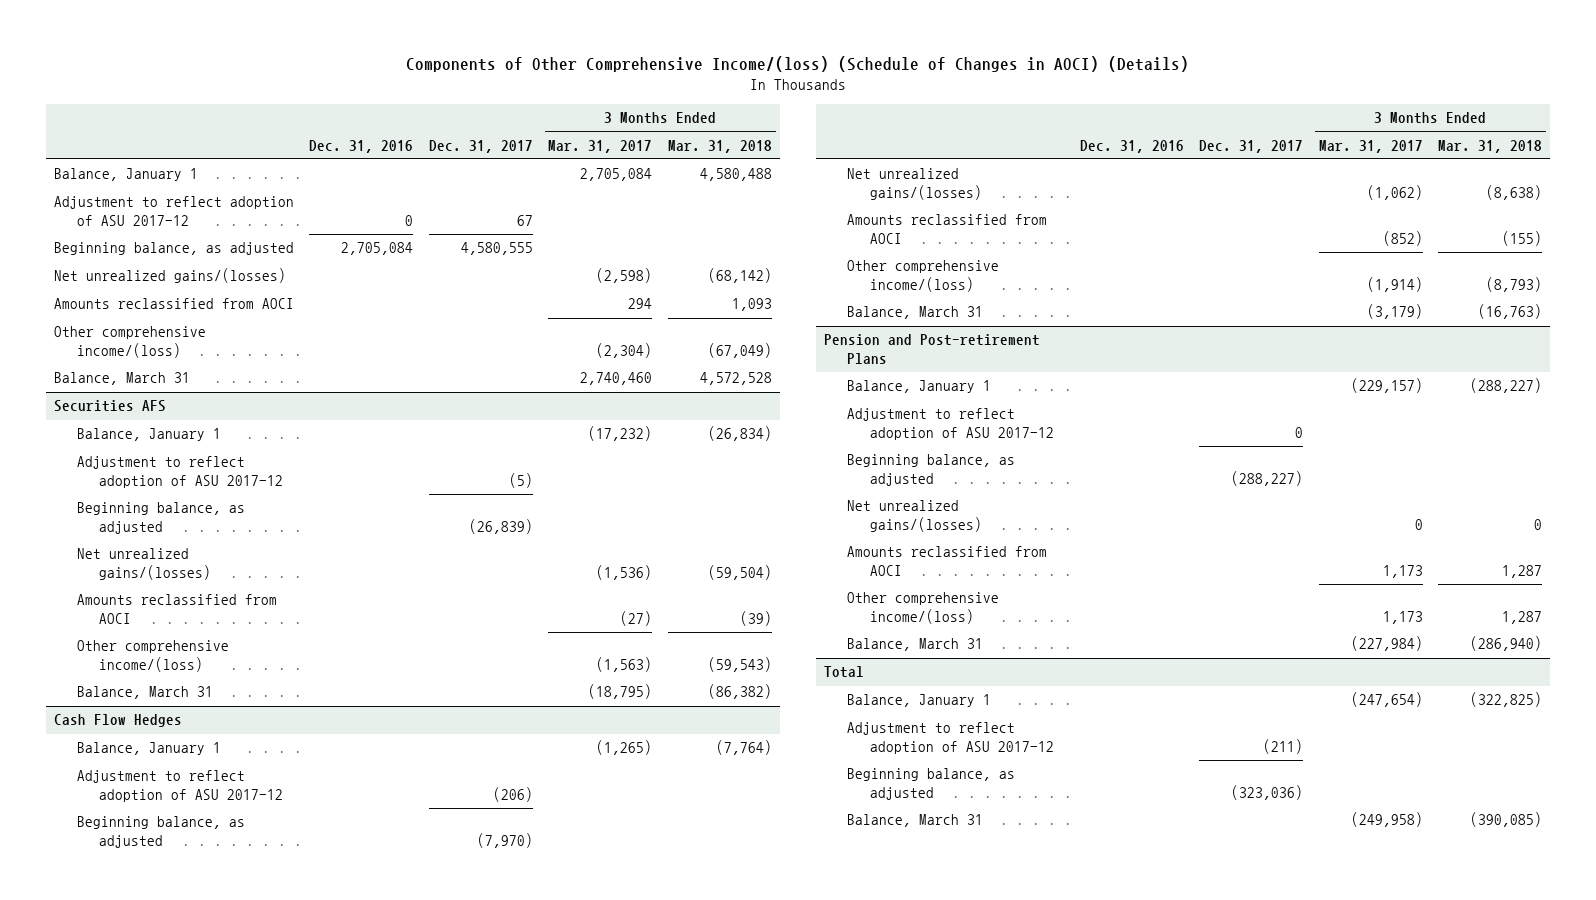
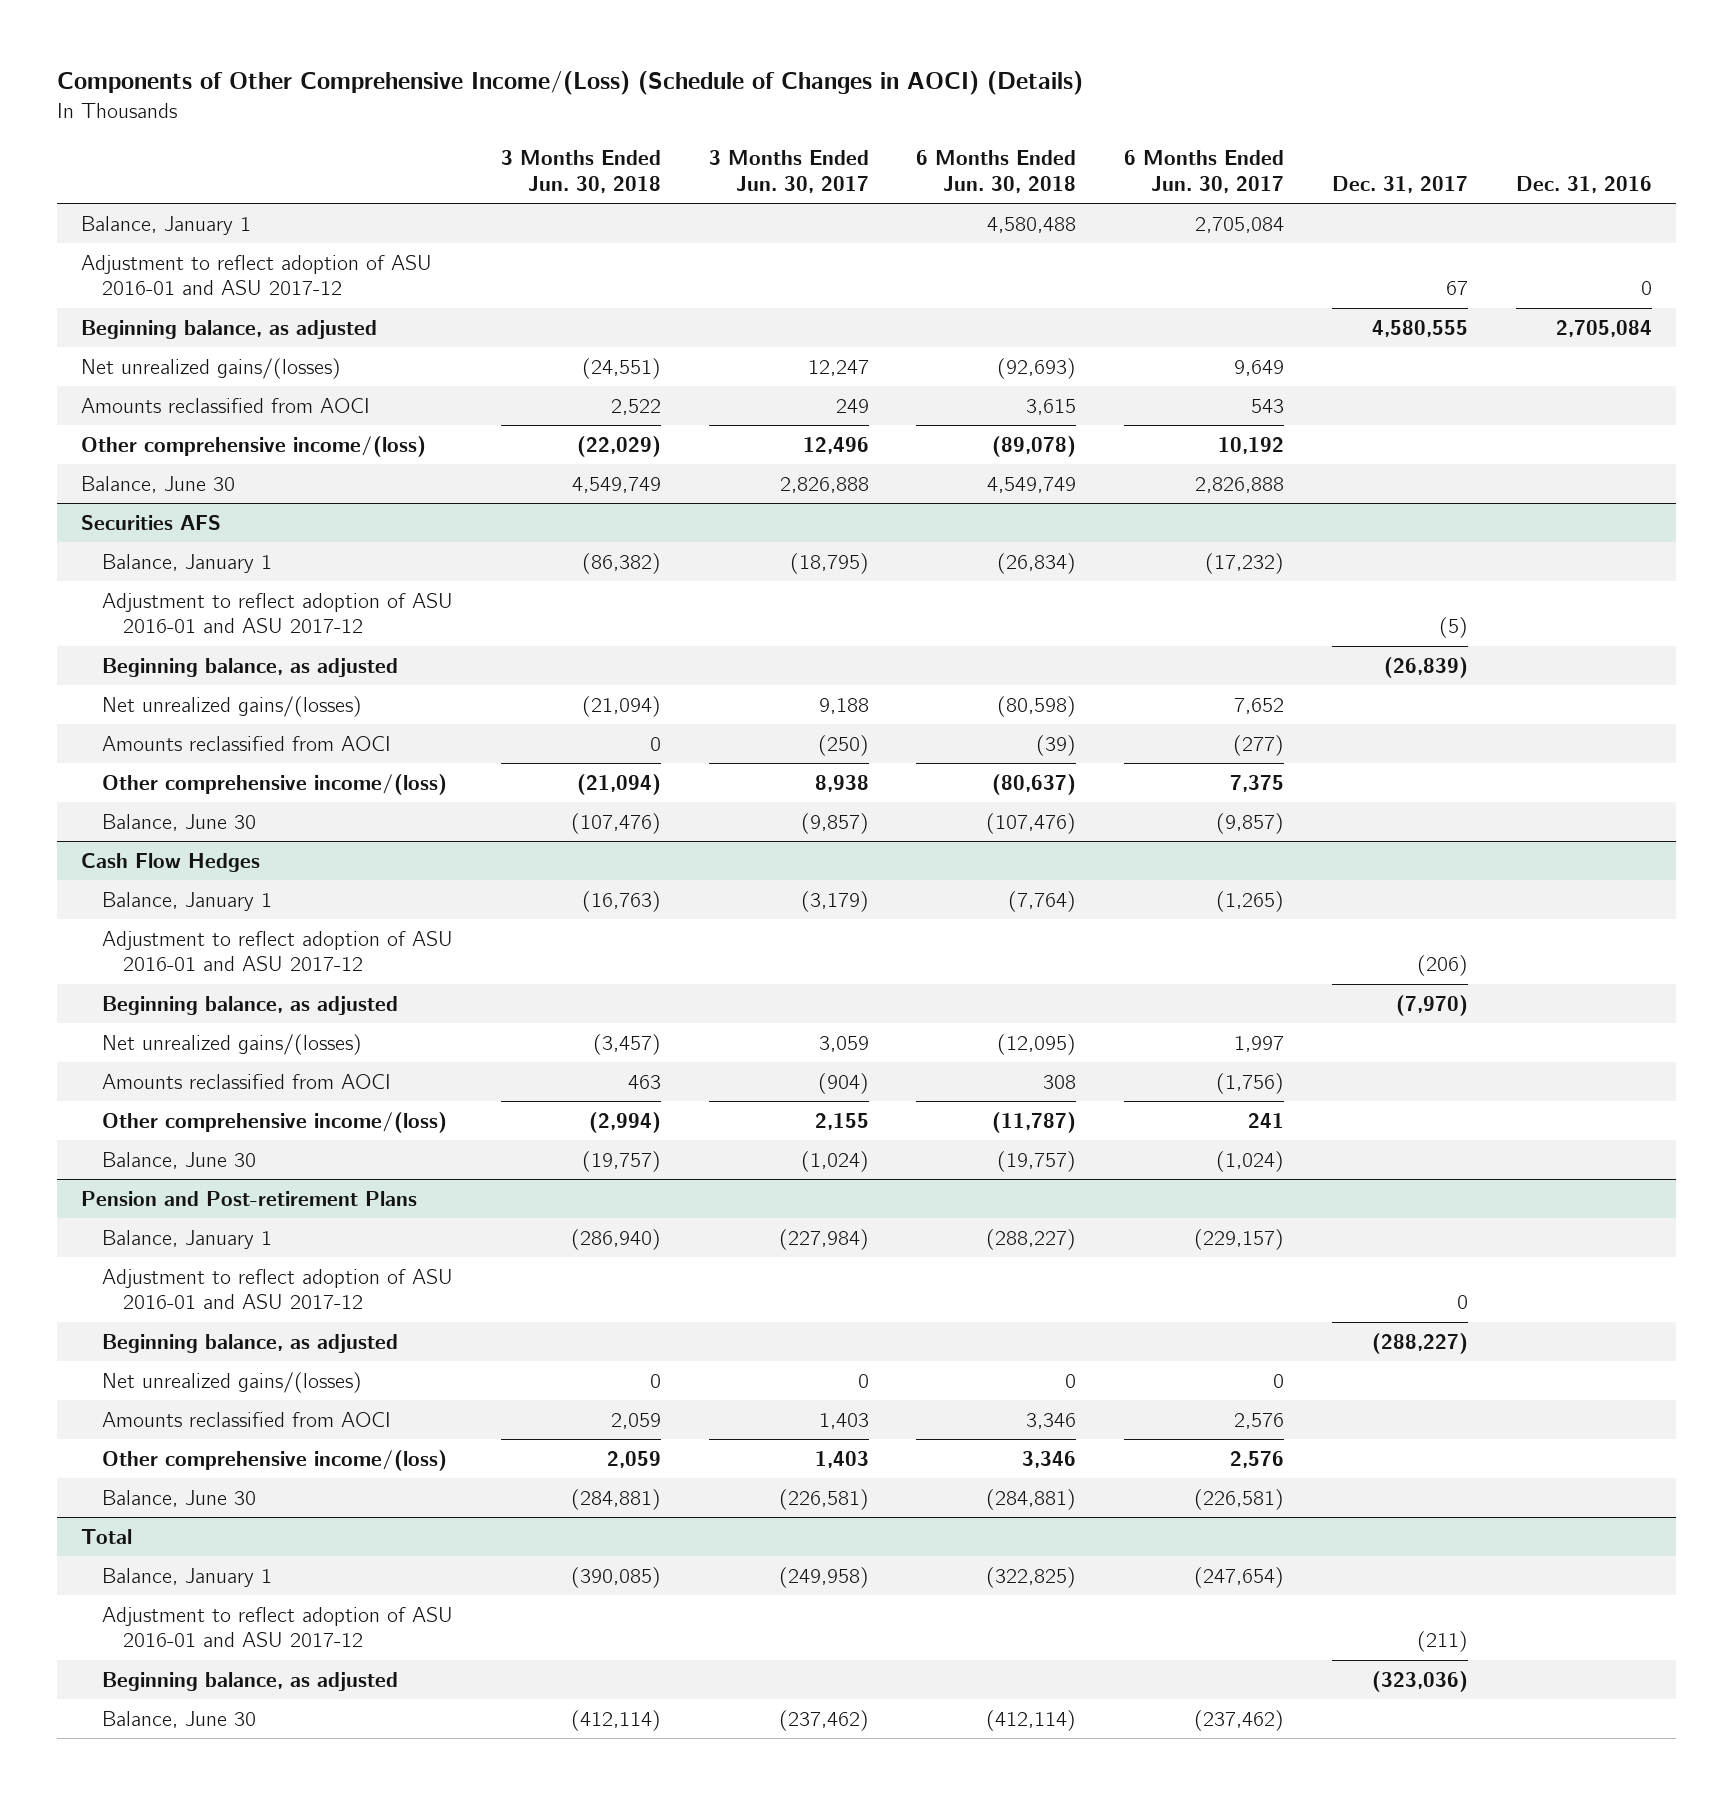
- Components of Other Comprehensive Income/(loss) (Schedule of Changes in AOCI) (Details)
+ Components of Other Comprehensive Income/(Loss) (Schedule of Changes in AOCI) (Details)
- | Dec. 31, 2016 | Dec. 31, 2017 | 3 Months Ended Mar. 31, 2017 | 3 Months Ended Mar. 31, 2018
+ | 3 Months Ended Jun. 30, 2018 | 3 Months Ended Jun. 30, 2017 | 6 Months Ended Jun. 30, 2018 | 6 Months Ended Jun. 30, 2017 | Dec. 31, 2017 | Dec. 31, 2016
- Adjustment to reflect adoption of ASU 2017-12 | 0 | 67 | |
+ Adjustment to reflect adoption of ASU 2016-01 and ASU 2017-12 | | | | | 67 | 0
- Balance, March 31 | | | 2,740,460 | 4,572,528
+ Balance, June 30 | 4,549,749 | 2,826,888 | 4,549,749 | 2,826,888 | |
@ Securities AFS
- Adjustment to reflect adoption of ASU 2017-12 | | (5) | |
+ Adjustment to reflect adoption of ASU 2016-01 and ASU 2017-12 | | | | | (5) |
- Balance, March 31 | | | (18,795) | (86,382)
+ Balance, June 30 | (107,476) | (9,857) | (107,476) | (9,857) | |
@ Cash Flow Hedges
- Adjustment to reflect adoption of ASU 2017-12 | | (206) | |
+ Adjustment to reflect adoption of ASU 2016-01 and ASU 2017-12 | | | | | (206) |
- Balance, March 31 | | | (3,179) | (16,763)
+ Balance, June 30 | (19,757) | (1,024) | (19,757) | (1,024) | |
@ Pension and Post-retirement Plans
- Adjustment to reflect adoption of ASU 2017-12 | | 0 | |
+ Adjustment to reflect adoption of ASU 2016-01 and ASU 2017-12 | | | | | 0 |
- Balance, March 31 | | | (227,984) | (286,940)
+ Balance, June 30 | (284,881) | (226,581) | (284,881) | (226,581) | |
@ Total
- Adjustment to reflect adoption of ASU 2017-12 | | (211) | |
+ Adjustment to reflect adoption of ASU 2016-01 and ASU 2017-12 | | | | | (211) |
- Balance, March 31 | | | (249,958) | (390,085)
+ Balance, June 30 | (412,114) | (237,462) | (412,114) | (237,462) | |

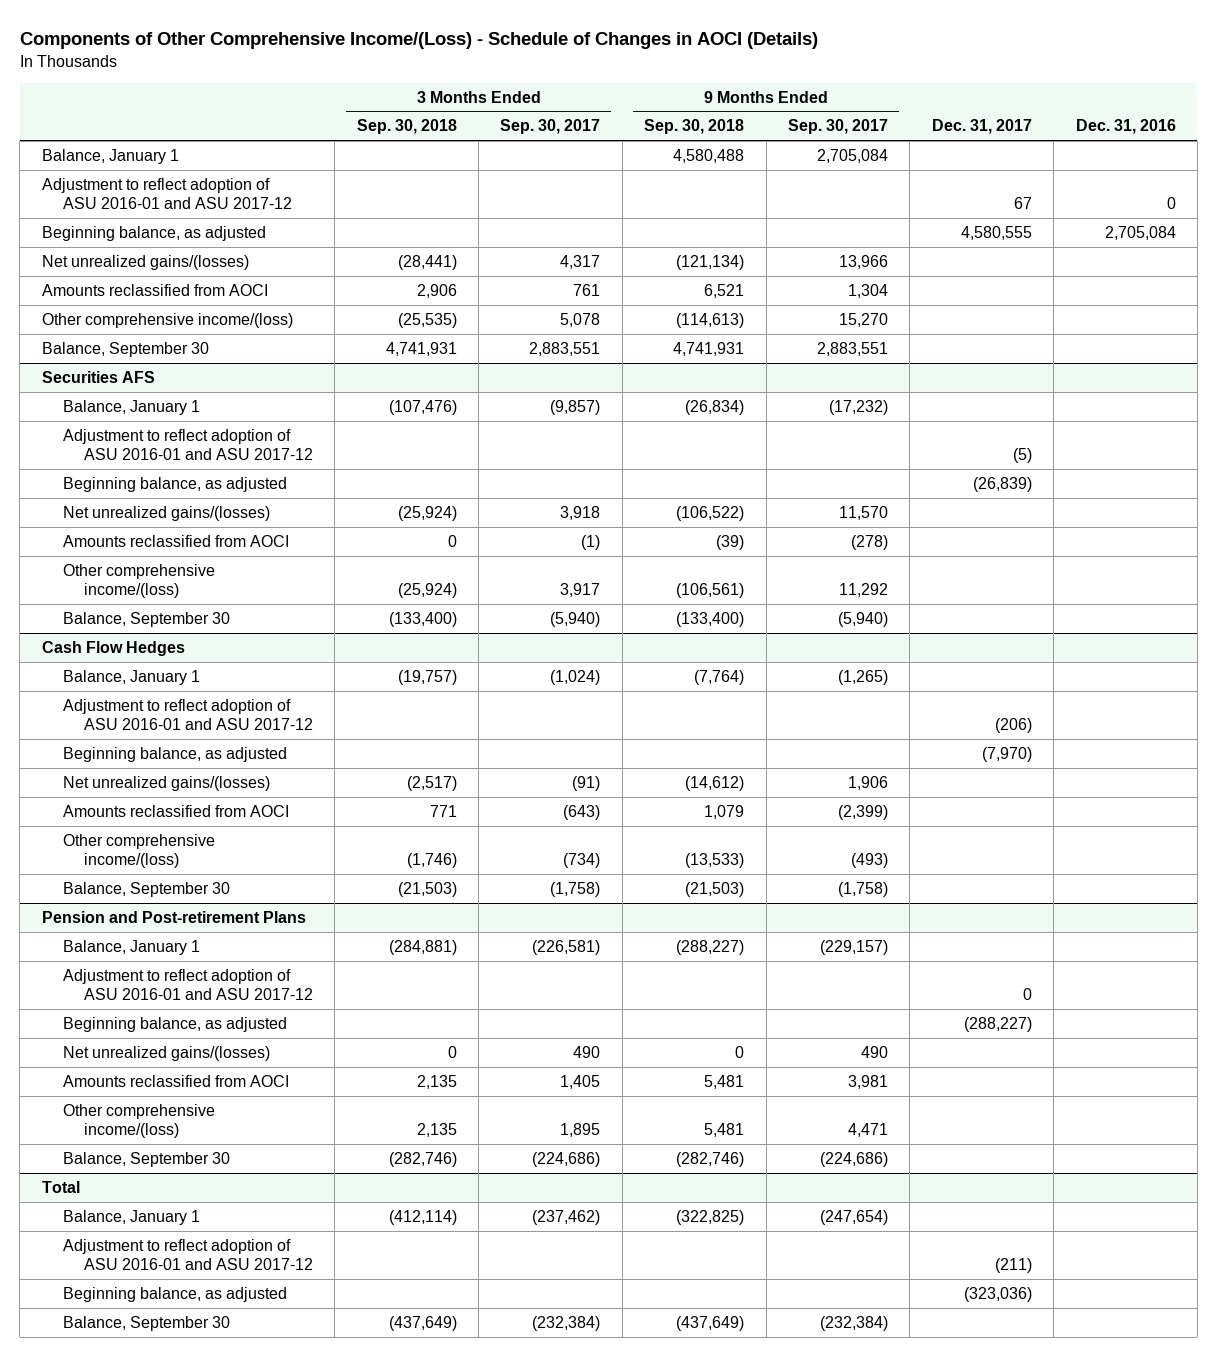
- Components of Other Comprehensive Income/(Loss) (Schedule of Changes in AOCI) (Details)
+ Components of Other Comprehensive Income/(Loss) - Schedule of Changes in AOCI (Details)
- | 3 Months Ended Jun. 30, 2018 | 3 Months Ended Jun. 30, 2017 | 6 Months Ended Jun. 30, 2018 | 6 Months Ended Jun. 30, 2017 | Dec. 31, 2017 | Dec. 31, 2016
+ | 3 Months Ended Sep. 30, 2018 | 3 Months Ended Sep. 30, 2017 | 9 Months Ended Sep. 30, 2018 | 9 Months Ended Sep. 30, 2017 | Dec. 31, 2017 | Dec. 31, 2016
- Balance, June 30 | 4,549,749 | 2,826,888 | 4,549,749 | 2,826,888 | |
+ Balance, September 30 | 4,741,931 | 2,883,551 | 4,741,931 | 2,883,551 | |
@ Securities AFS
- Balance, June 30 | (107,476) | (9,857) | (107,476) | (9,857) | |
+ Balance, September 30 | (133,400) | (5,940) | (133,400) | (5,940) | |
@ Cash Flow Hedges
- Balance, June 30 | (19,757) | (1,024) | (19,757) | (1,024) | |
+ Balance, September 30 | (21,503) | (1,758) | (21,503) | (1,758) | |
@ Pension and Post-retirement Plans
- Balance, June 30 | (284,881) | (226,581) | (284,881) | (226,581) | |
+ Balance, September 30 | (282,746) | (224,686) | (282,746) | (224,686) | |
@ Total
- Balance, June 30 | (412,114) | (237,462) | (412,114) | (237,462) | |
+ Balance, September 30 | (437,649) | (232,384) | (437,649) | (232,384) | |

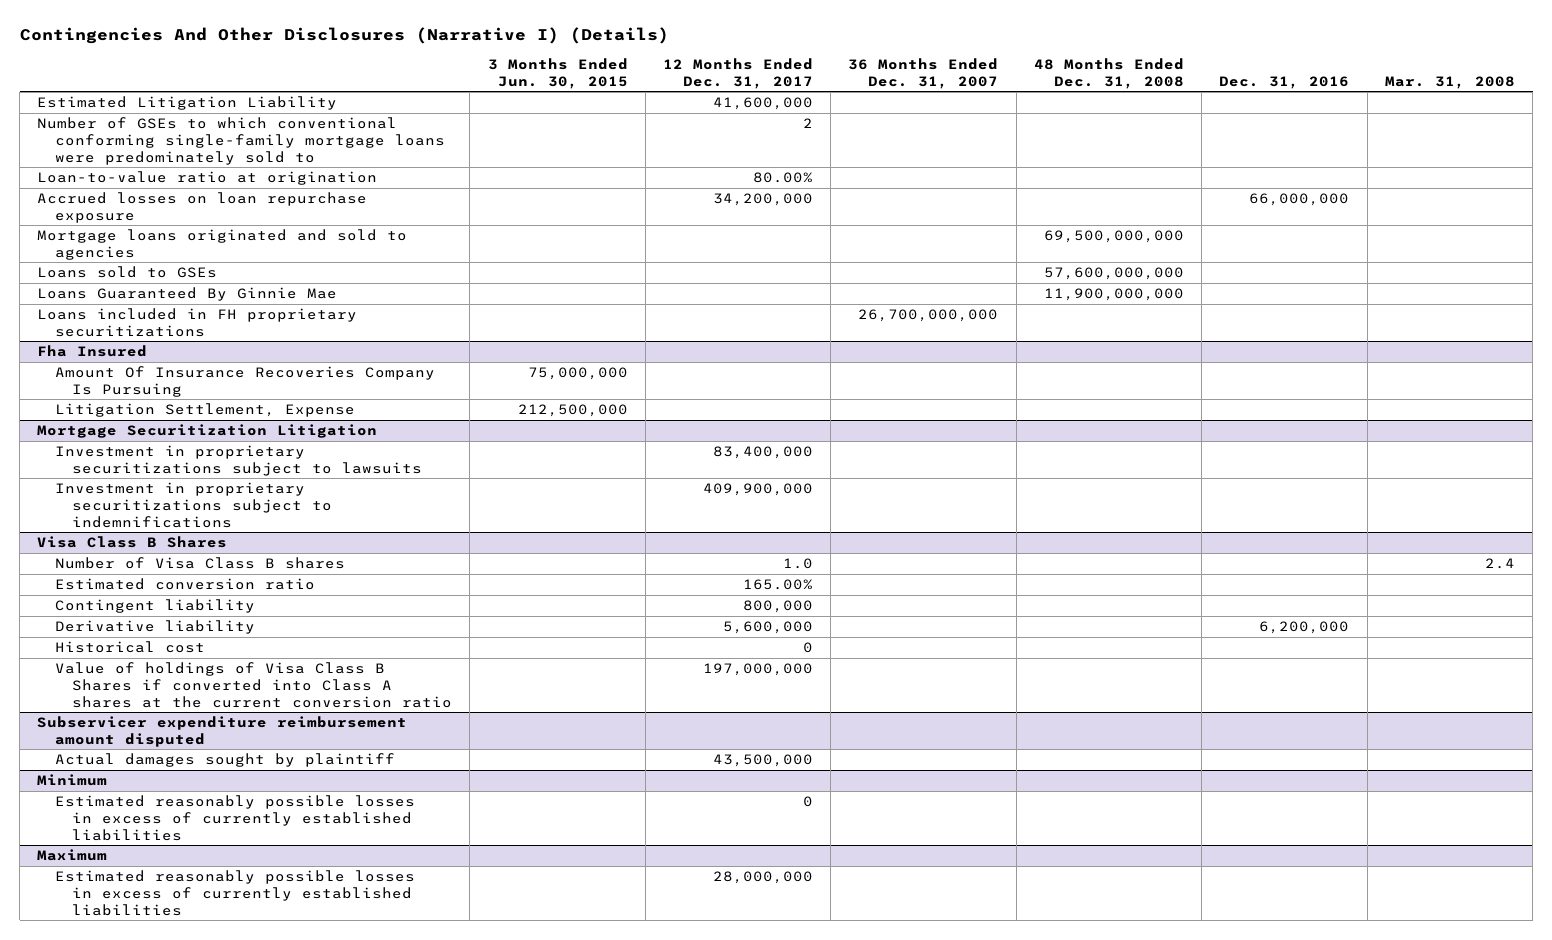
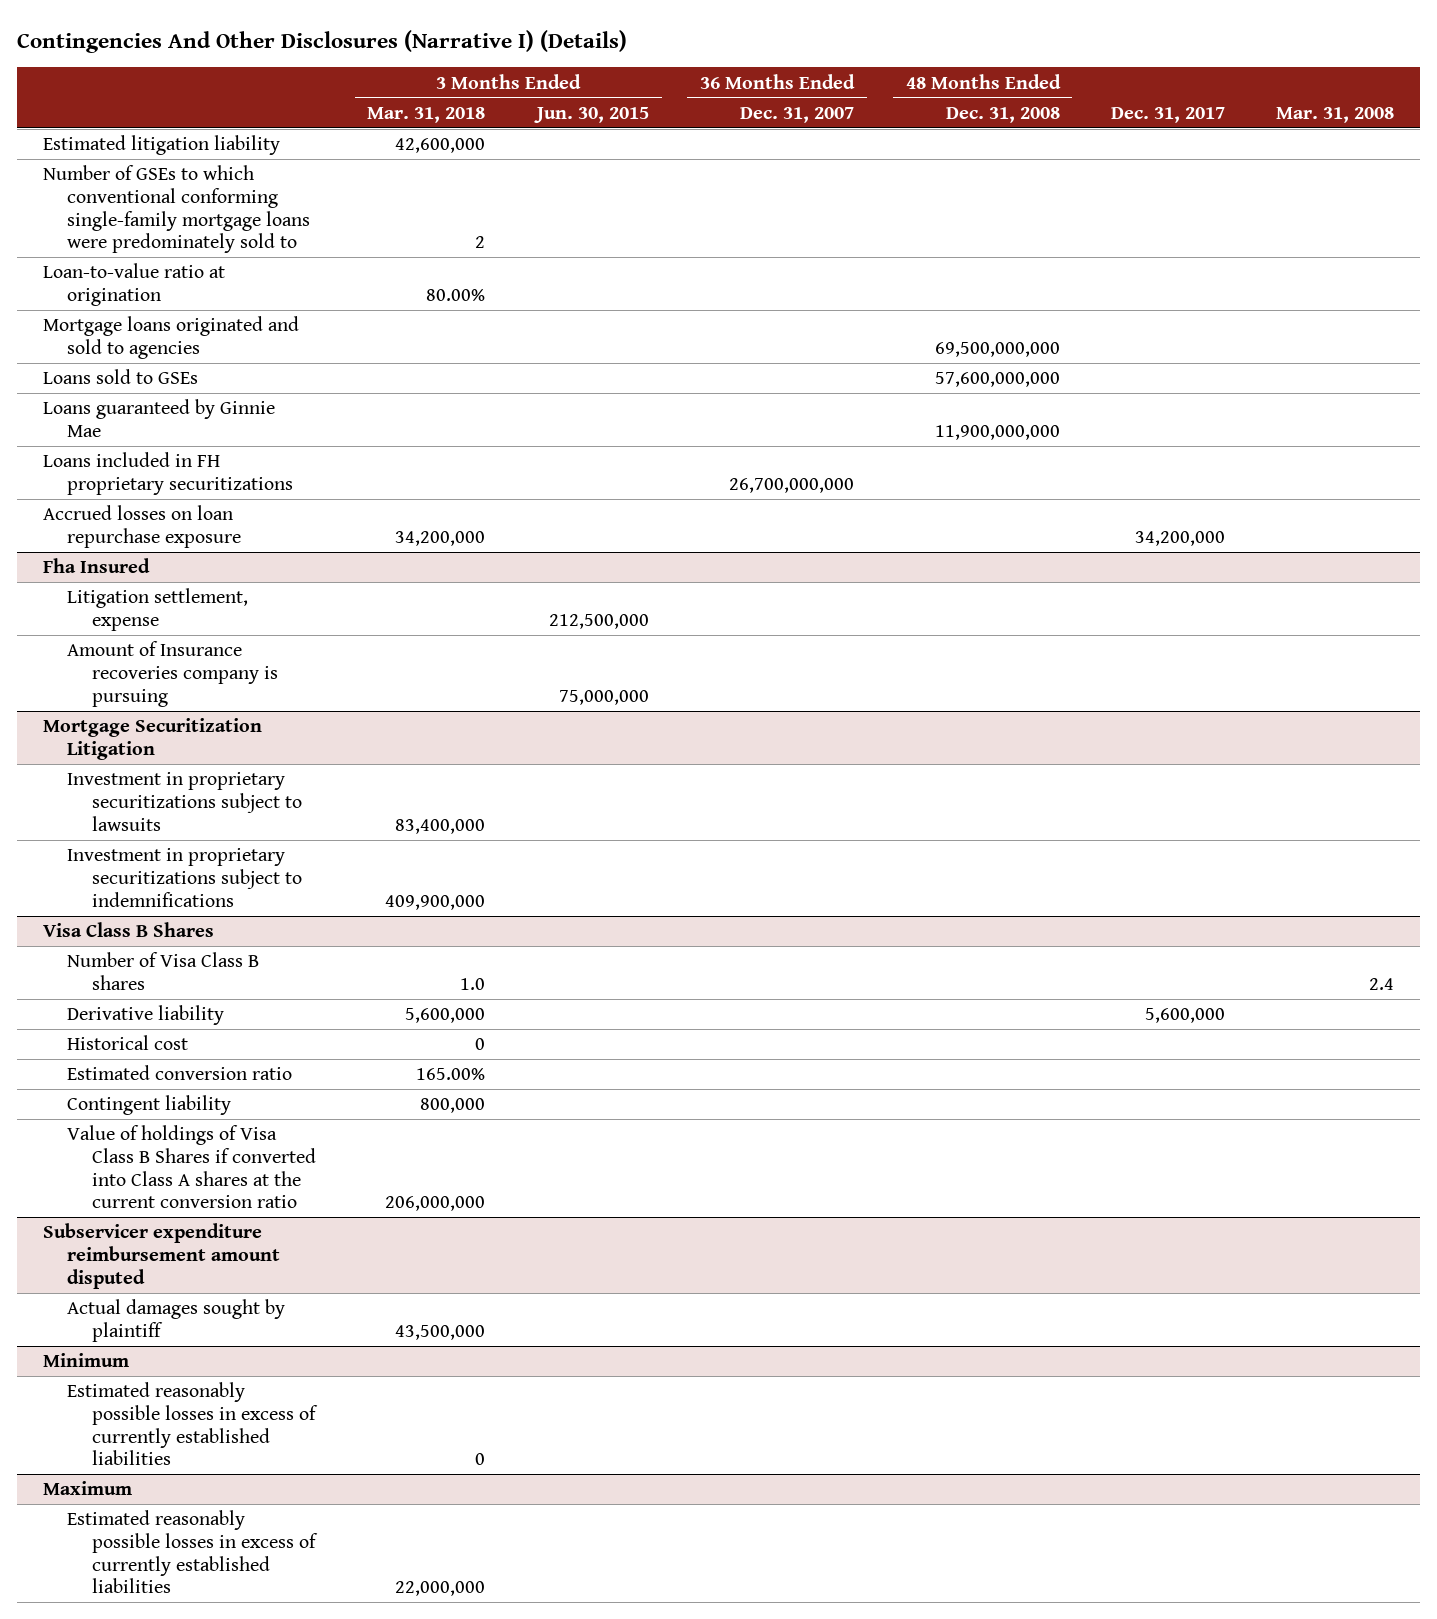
- | 3 Months Ended Jun. 30, 2015 | 12 Months Ended Dec. 31, 2017 | 36 Months Ended Dec. 31, 2007 | 48 Months Ended Dec. 31, 2008 | Dec. 31, 2016 | Mar. 31, 2008
+ | 3 Months Ended Mar. 31, 2018 | 3 Months Ended Jun. 30, 2015 | 36 Months Ended Dec. 31, 2007 | 48 Months Ended Dec. 31, 2008 | Dec. 31, 2017 | Mar. 31, 2008
- Estimated Litigation Liability | | 41,600,000 | | | |
+ Estimated litigation liability | 42,600,000 | | | | |
- Loans Guaranteed By Ginnie Mae | | | | 11,900,000,000 | |
+ Loans guaranteed by Ginnie Mae | | | | 11,900,000,000 | |
moved down: Accrued losses on loan repurchase exposure | 34,200,000 | | | | 34,200,000 |
@ Fha Insured
- Amount Of Insurance Recoveries Company Is Pursuing | 75,000,000 | | | | |
- Litigation Settlement, Expense | 212,500,000 | | | | |
+ Litigation settlement, expense | | 212,500,000 | | | |
+ Amount of Insurance recoveries company is pursuing | | 75,000,000 | | | |
@ Visa Class B Shares
moved down: Estimated conversion ratio | 165.00% | | | | |
moved down: Contingent liability | 800,000 | | | | |

